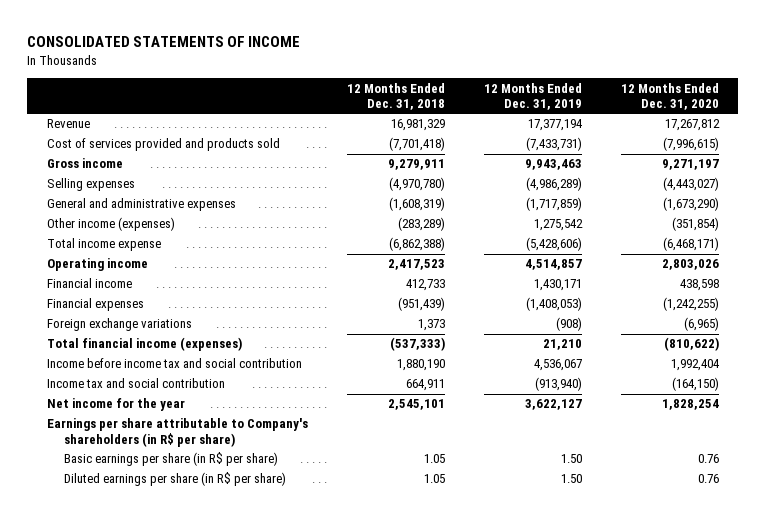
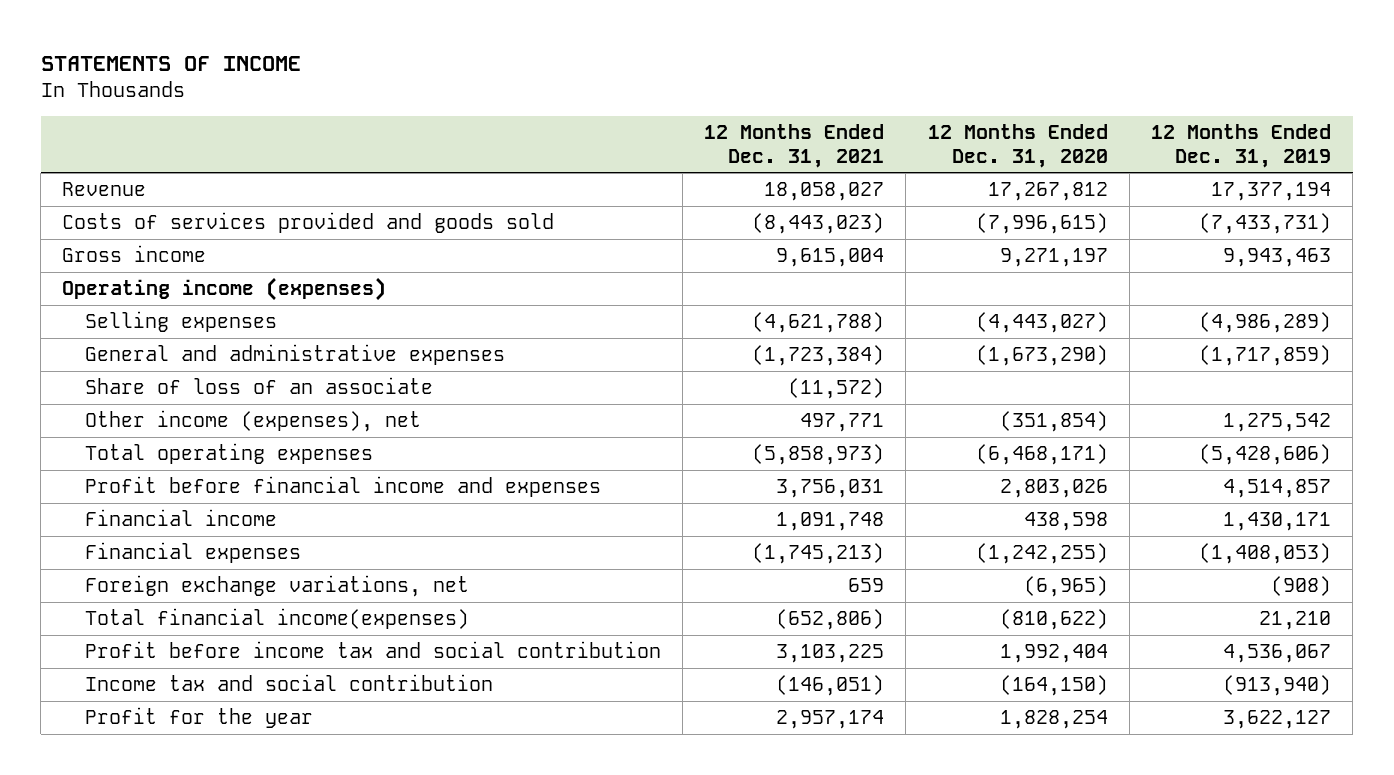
- CONSOLIDATED STATEMENTS OF INCOME
+ STATEMENTS OF INCOME
- | 12 Months Ended Dec. 31, 2018 | 12 Months Ended Dec. 31, 2019 | 12 Months Ended Dec. 31, 2020
+ | 12 Months Ended Dec. 31, 2021 | 12 Months Ended Dec. 31, 2020 | 12 Months Ended Dec. 31, 2019
- Cost of services provided and products sold | (7,701,418) | (7,433,731) | (7,996,615)
+ Costs of services provided and goods sold | (8,443,023) | (7,996,615) | (7,433,731)
+ Operating income (expenses)
- Other income (expenses) | (283,289) | 1,275,542 | (351,854)
- Total income expense | (6,862,388) | (5,428,606) | (6,468,171)
- Operating income | 2,417,523 | 4,514,857 | 2,803,026
+ Share of loss of an associate | (11,572) | |
+ Other income (expenses), net | 497,771 | (351,854) | 1,275,542
+ Total operating expenses | (5,858,973) | (6,468,171) | (5,428,606)
+ Profit before financial income and expenses | 3,756,031 | 2,803,026 | 4,514,857
- Foreign exchange variations | 1,373 | (908) | (6,965)
- Total financial income (expenses) | (537,333) | 21,210 | (810,622)
- Income before income tax and social contribution | 1,880,190 | 4,536,067 | 1,992,404
+ Foreign exchange variations, net | 659 | (6,965) | (908)
+ Total financial income(expenses) | (652,806) | (810,622) | 21,210
+ Profit before income tax and social contribution | 3,103,225 | 1,992,404 | 4,536,067
- Net income for the year | 2,545,101 | 3,622,127 | 1,828,254
- Earnings per share attributable to Company's shareholders (in R$ per share)
- Basic earnings per share (in R$ per share) | 1.05 | 1.50 | 0.76
- Diluted earnings per share (in R$ per share) | 1.05 | 1.50 | 0.76
+ Profit for the year | 2,957,174 | 1,828,254 | 3,622,127

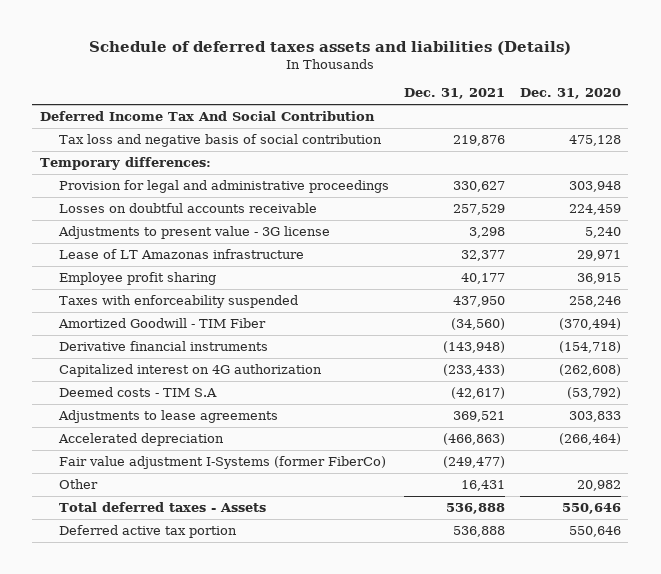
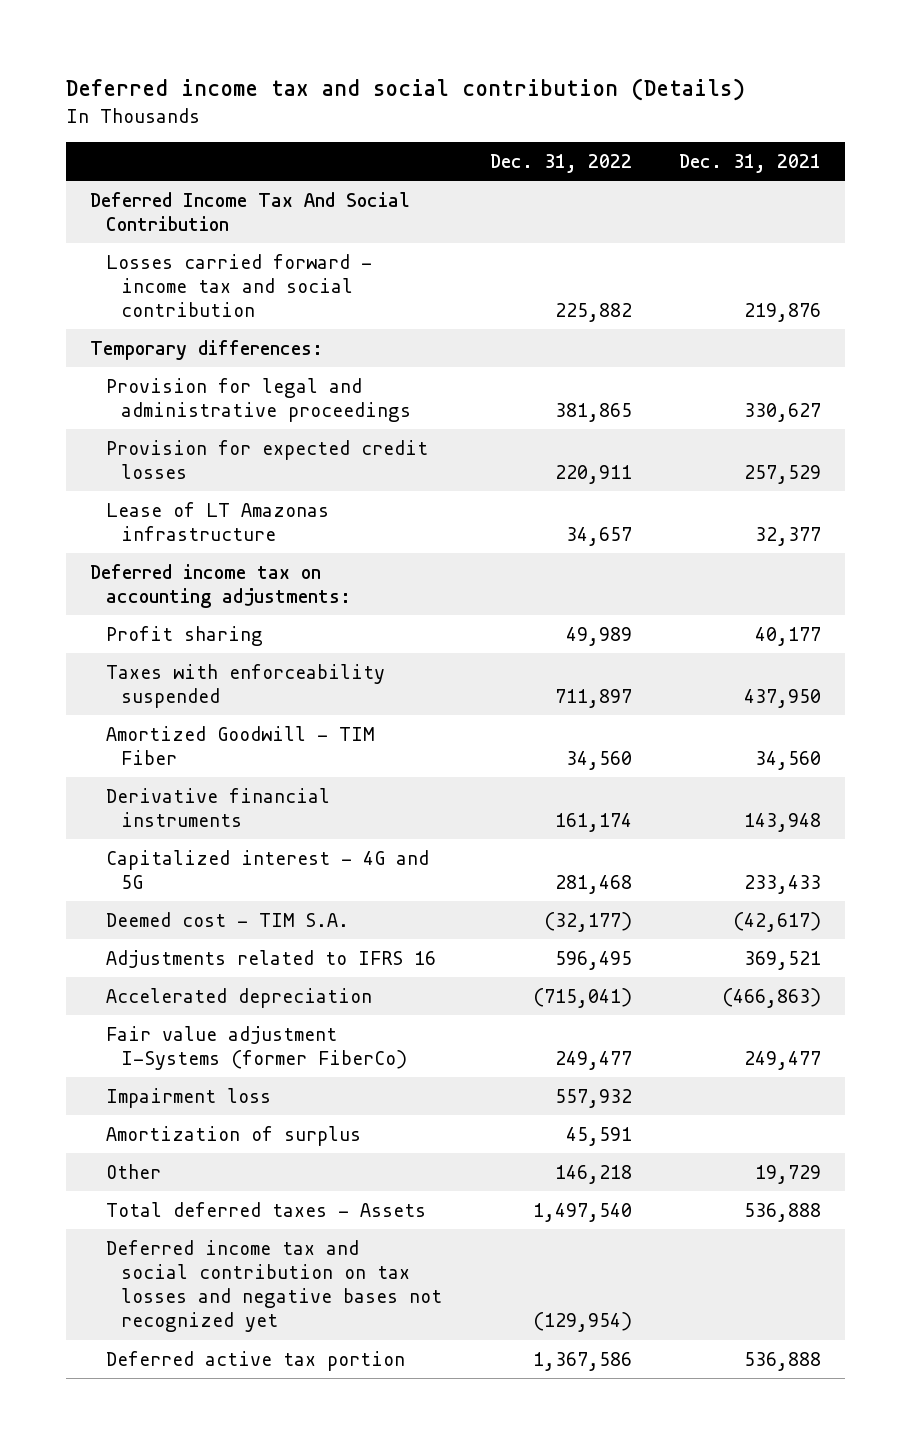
- Schedule of deferred taxes assets and liabilities (Details)
+ Deferred income tax and social contribution (Details)
- | Dec. 31, 2021 | Dec. 31, 2020
+ | Dec. 31, 2022 | Dec. 31, 2021
- Tax loss and negative basis of social contribution | 219,876 | 475,128
+ Losses carried forward - income tax and social contribution | 225,882 | 219,876
- Losses on doubtful accounts receivable | 257,529 | 224,459
- Adjustments to present value - 3G license | 3,298 | 5,240
+ Provision for expected credit losses | 220,911 | 257,529
- Employee profit sharing | 40,177 | 36,915
+ Deferred income tax on accounting adjustments:
+ Profit sharing | 49,989 | 40,177
- Amortized Goodwill - TIM Fiber | (34,560) | (370,494)
- Derivative financial instruments | (143,948) | (154,718)
- Capitalized interest on 4G authorization | (233,433) | (262,608)
- Deemed costs - TIM S.A | (42,617) | (53,792)
- Adjustments to lease agreements | 369,521 | 303,833
+ Amortized Goodwill - TIM Fiber | 34,560 | 34,560
+ Derivative financial instruments | 161,174 | 143,948
+ Capitalized interest - 4G and 5G | 281,468 | 233,433
+ Deemed cost - TIM S.A. | (32,177) | (42,617)
+ Adjustments related to IFRS 16 | 596,495 | 369,521
- Fair value adjustment I-Systems (former FiberCo) | (249,477) |
- Other | 16,431 | 20,982
+ Fair value adjustment I-Systems (former FiberCo) | 249,477 | 249,477
+ Impairment loss | 557,932 |
+ Amortization of surplus | 45,591 |
+ Other | 146,218 | 19,729
+ Deferred income tax and social contribution on tax losses and negative bases not recognized yet | (129,954) |

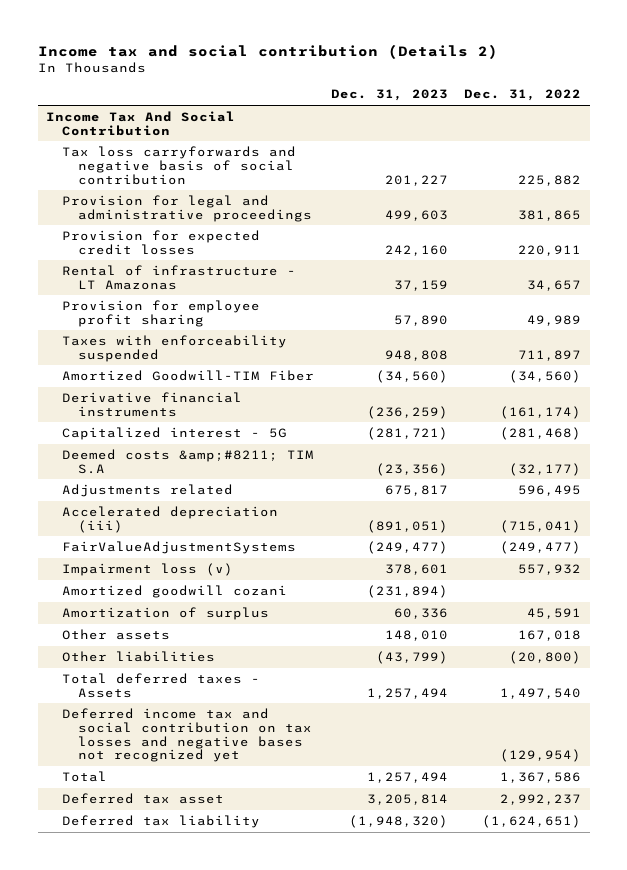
- Deferred income tax and social contribution (Details)
+ Income tax and social contribution (Details 2)
- | Dec. 31, 2022 | Dec. 31, 2021
+ | Dec. 31, 2023 | Dec. 31, 2022
- Deferred Income Tax And Social Contribution
- Losses carried forward - income tax and social contribution | 225,882 | 219,876
- Temporary differences:
+ Income Tax And Social Contribution
+ Tax loss carryforwards and negative basis of social contribution | 201,227 | 225,882
- Lease of LT Amazonas infrastructure | 34,657 | 32,377
- Deferred income tax on accounting adjustments:
- Profit sharing | 49,989 | 40,177
+ Rental of infrastructure - LT Amazonas | 37,159 | 34,657
+ Provision for employee profit sharing | 57,890 | 49,989
- Amortized Goodwill - TIM Fiber | 34,560 | 34,560
- Derivative financial instruments | 161,174 | 143,948
- Capitalized interest - 4G and 5G | 281,468 | 233,433
- Deemed cost - TIM S.A. | (32,177) | (42,617)
- Adjustments related to IFRS 16 | 596,495 | 369,521
- Accelerated depreciation | (715,041) | (466,863)
- Fair value adjustment I-Systems (former FiberCo) | 249,477 | 249,477
- Impairment loss | 557,932 |
+ Amortized Goodwill-TIM Fiber | (34,560) | (34,560)
+ Derivative financial instruments | (236,259) | (161,174)
+ Capitalized interest - 5G | (281,721) | (281,468)
+ Deemed costs &amp;#8211; TIM S.A | (23,356) | (32,177)
+ Adjustments related | 675,817 | 596,495
+ Accelerated depreciation (iii) | (891,051) | (715,041)
+ FairValueAdjustmentSystems | (249,477) | (249,477)
+ Impairment loss (v) | 378,601 | 557,932
+ Amortized goodwill cozani | (231,894) |
- Other | 146,218 | 19,729
+ Other assets | 148,010 | 167,018
+ Other liabilities | (43,799) | (20,800)
- Deferred active tax portion | 1,367,586 | 536,888
+ Total | 1,257,494 | 1,367,586
+ Deferred tax asset | 3,205,814 | 2,992,237
+ Deferred tax liability | (1,948,320) | (1,624,651)

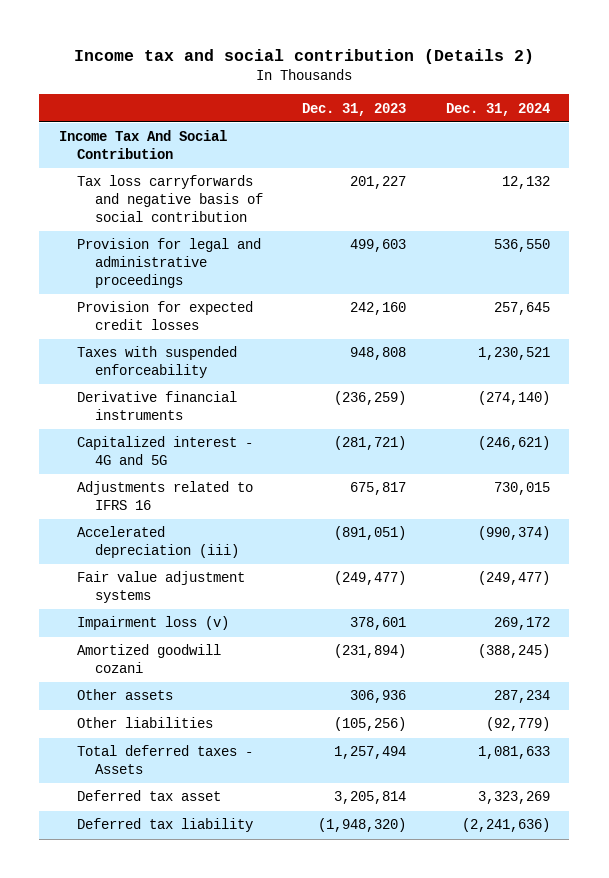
- | Dec. 31, 2023 | Dec. 31, 2022
+ | Dec. 31, 2023 | Dec. 31, 2024
- Rental of infrastructure - LT Amazonas | 37,159 | 34,657
- Provision for employee profit sharing | 57,890 | 49,989
- Taxes with enforceability suspended | 948,808 | 711,897
- Amortized Goodwill-TIM Fiber | (34,560) | (34,560)
+ Taxes with suspended enforceability | 948,808 | 1,230,521
- Capitalized interest - 5G | (281,721) | (281,468)
- Deemed costs &amp;#8211; TIM S.A | (23,356) | (32,177)
- Adjustments related | 675,817 | 596,495
+ Capitalized interest - 4G and 5G | (281,721) | (246,621)
+ Adjustments related to IFRS 16 | 675,817 | 730,015
- FairValueAdjustmentSystems | (249,477) | (249,477)
+ Fair value adjustment systems | (249,477) | (249,477)
- Amortization of surplus | 60,336 | 45,591
- Other assets | 148,010 | 167,018
- Other liabilities | (43,799) | (20,800)
+ Other assets | 306,936 | 287,234
+ Other liabilities | (105,256) | (92,779)
- Deferred income tax and social contribution on tax losses and negative bases not recognized yet | | (129,954)
- Total | 1,257,494 | 1,367,586

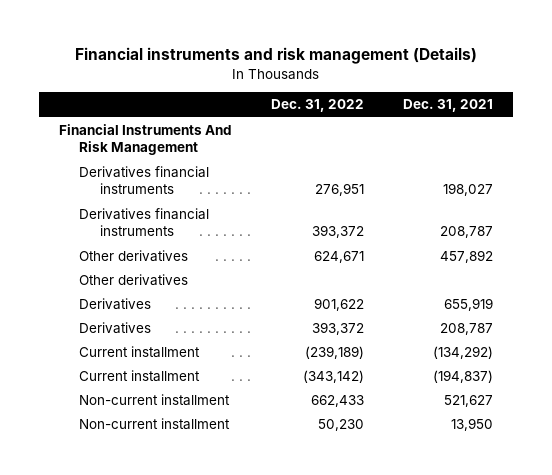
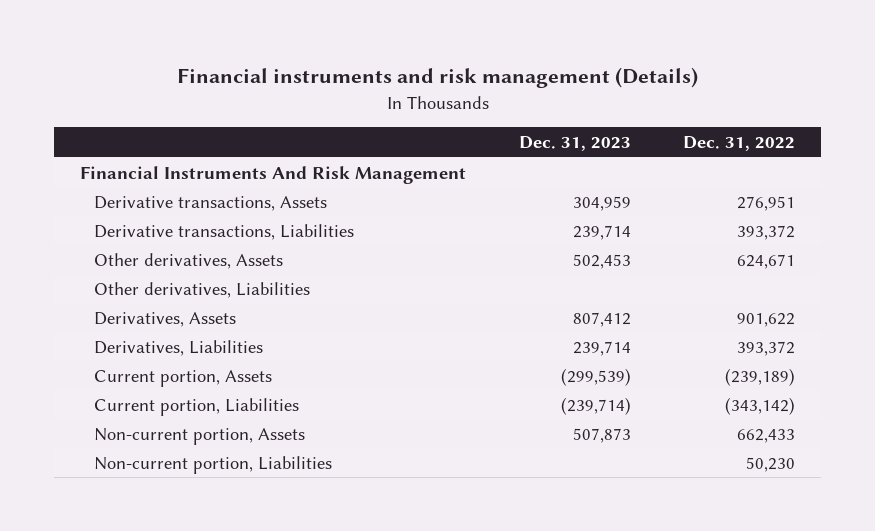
- | Dec. 31, 2022 | Dec. 31, 2021
+ | Dec. 31, 2023 | Dec. 31, 2022
- Derivatives financial instruments | 276,951 | 198,027
- Derivatives financial instruments | 393,372 | 208,787
- Other derivatives | 624,671 | 457,892
- Other derivatives
- Derivatives | 901,622 | 655,919
- Derivatives | 393,372 | 208,787
- Current installment | (239,189) | (134,292)
- Current installment | (343,142) | (194,837)
- Non-current installment | 662,433 | 521,627
- Non-current installment | 50,230 | 13,950
+ Derivative transactions, Assets | 304,959 | 276,951
+ Derivative transactions, Liabilities | 239,714 | 393,372
+ Other derivatives, Assets | 502,453 | 624,671
+ Other derivatives, Liabilities
+ Derivatives, Assets | 807,412 | 901,622
+ Derivatives, Liabilities | 239,714 | 393,372
+ Current portion, Assets | (299,539) | (239,189)
+ Current portion, Liabilities | (239,714) | (343,142)
+ Non-current portion, Assets | 507,873 | 662,433
+ Non-current portion, Liabilities | | 50,230

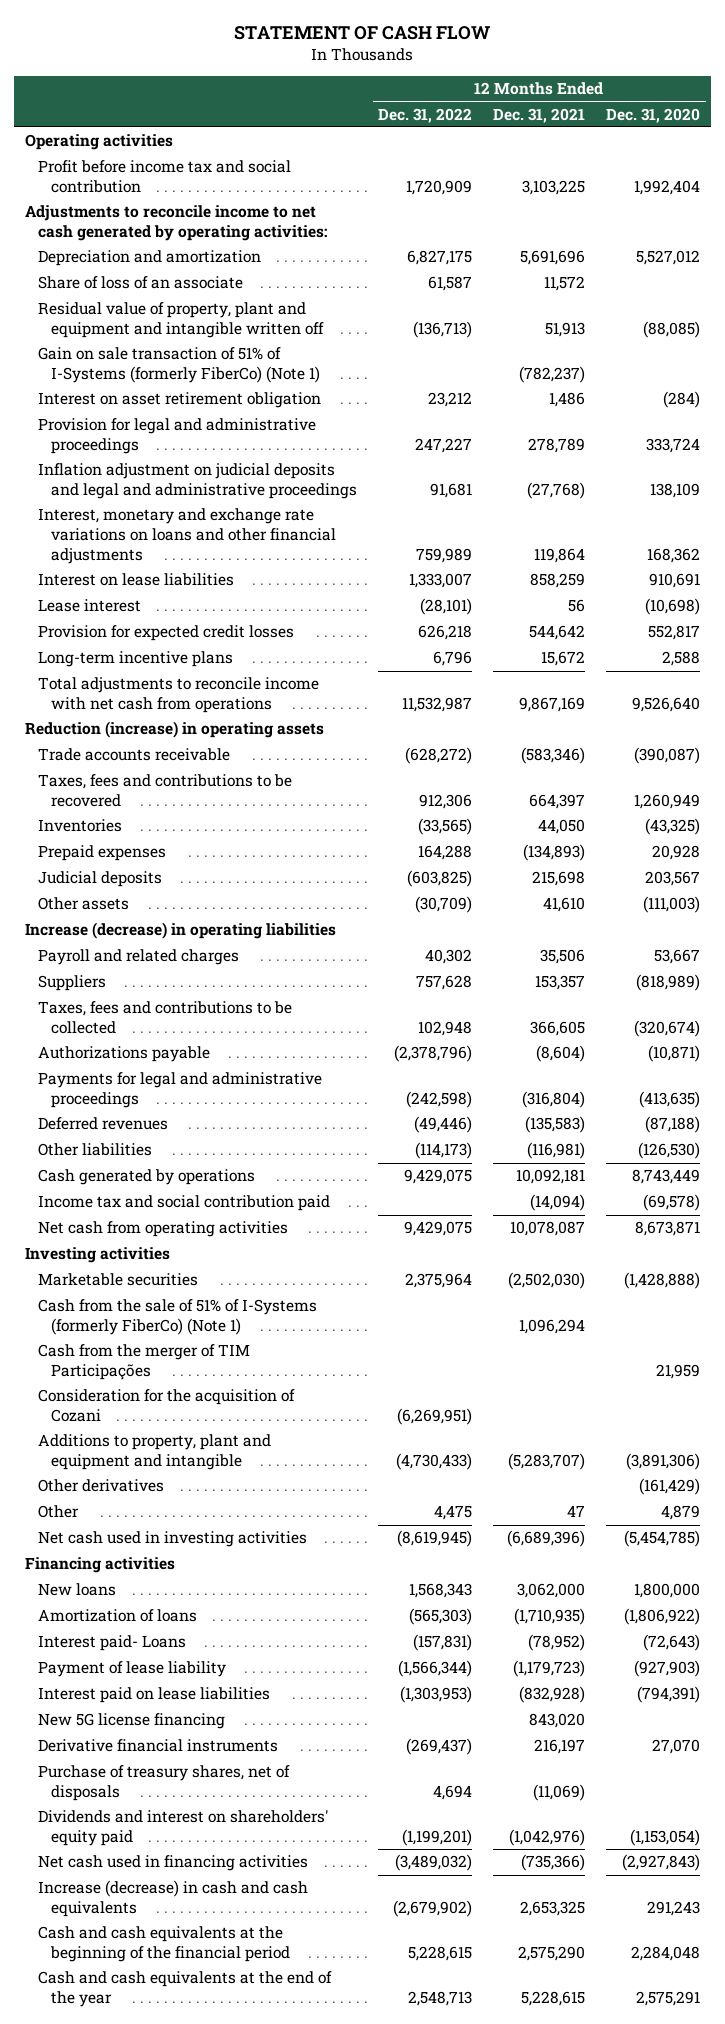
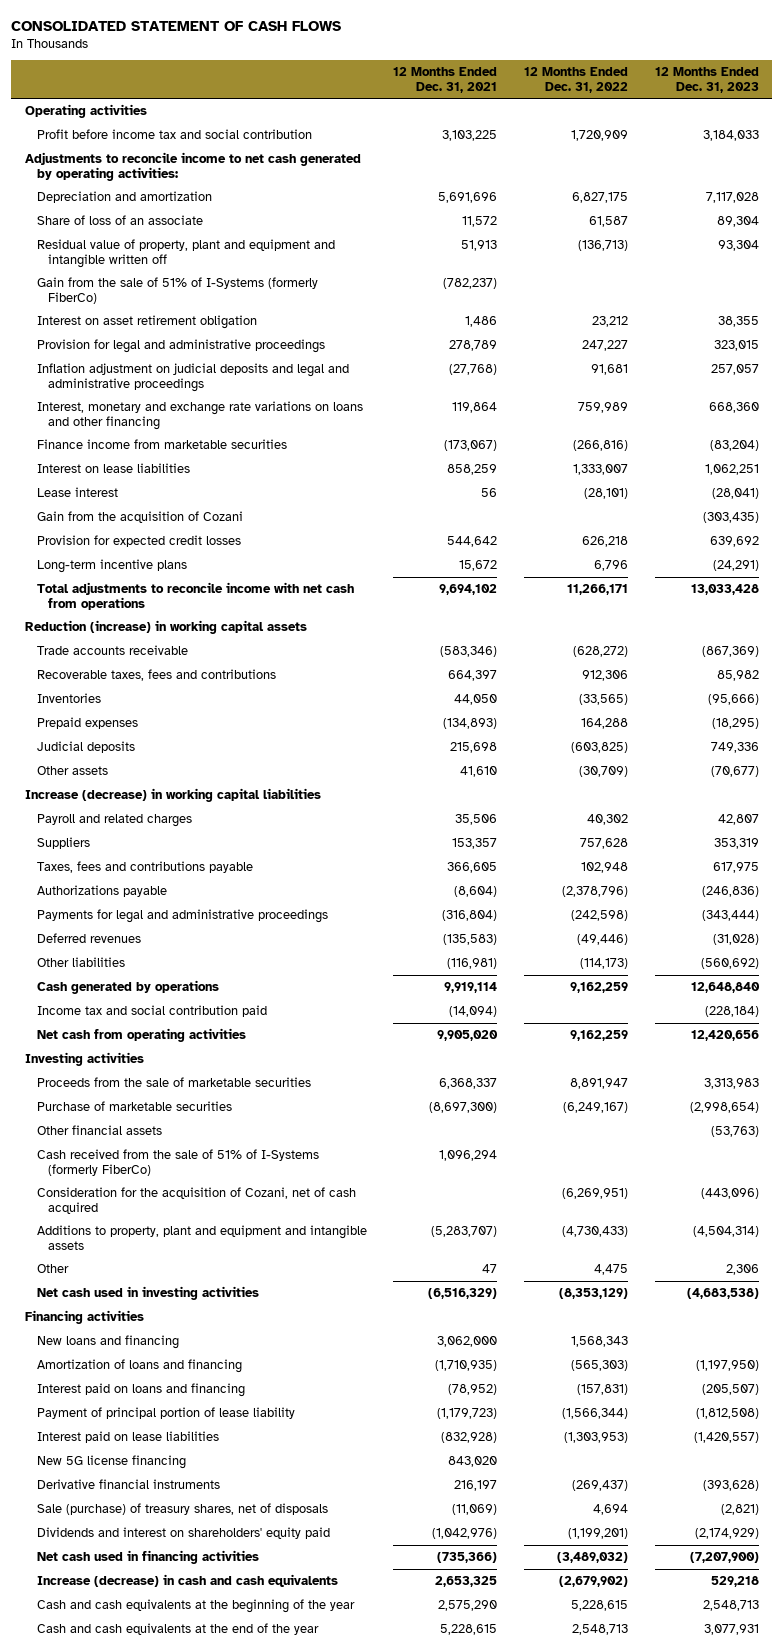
- STATEMENT OF CASH FLOW
+ CONSOLIDATED STATEMENT OF CASH FLOWS
- | 12 Months Ended Dec. 31, 2022 | 12 Months Ended Dec. 31, 2021 | 12 Months Ended Dec. 31, 2020
+ | 12 Months Ended Dec. 31, 2021 | 12 Months Ended Dec. 31, 2022 | 12 Months Ended Dec. 31, 2023
- Gain on sale transaction of 51% of I-Systems (formerly FiberCo) (Note 1) | | (782,237) |
+ Gain from the sale of 51% of I-Systems (formerly FiberCo) | (782,237) | |
- Interest, monetary and exchange rate variations on loans and other financial adjustments | 759,989 | 119,864 | 168,362
+ Interest, monetary and exchange rate variations on loans and other financing | 119,864 | 759,989 | 668,360
+ Finance income from marketable securities | (173,067) | (266,816) | (83,204)
+ Gain from the acquisition of Cozani | | | (303,435)
- Total adjustments to reconcile income with net cash from operations | 11,532,987 | 9,867,169 | 9,526,640
- Reduction (increase) in operating assets
+ Total adjustments to reconcile income with net cash from operations | 9,694,102 | 11,266,171 | 13,033,428
+ Reduction (increase) in working capital assets
- Taxes, fees and contributions to be recovered | 912,306 | 664,397 | 1,260,949
+ Recoverable taxes, fees and contributions | 664,397 | 912,306 | 85,982
- Increase (decrease) in operating liabilities
+ Increase (decrease) in working capital liabilities
- Taxes, fees and contributions to be collected | 102,948 | 366,605 | (320,674)
+ Taxes, fees and contributions payable | 366,605 | 102,948 | 617,975
- Cash generated by operations | 9,429,075 | 10,092,181 | 8,743,449
+ Cash generated by operations | 9,919,114 | 9,162,259 | 12,648,840
- Net cash from operating activities | 9,429,075 | 10,078,087 | 8,673,871
+ Net cash from operating activities | 9,905,020 | 9,162,259 | 12,420,656
- Marketable securities | 2,375,964 | (2,502,030) | (1,428,888)
- Cash from the sale of 51% of I-Systems (formerly FiberCo) (Note 1) | | 1,096,294 |
- Cash from the merger of TIM Participações | | | 21,959
- Consideration for the acquisition of Cozani | (6,269,951) | |
- Additions to property, plant and equipment and intangible | (4,730,433) | (5,283,707) | (3,891,306)
- Other derivatives | | | (161,429)
+ Proceeds from the sale of marketable securities | 6,368,337 | 8,891,947 | 3,313,983
+ Purchase of marketable securities | (8,697,300) | (6,249,167) | (2,998,654)
+ Other financial assets | | | (53,763)
+ Cash received from the sale of 51% of I-Systems (formerly FiberCo) | 1,096,294 | |
+ Consideration for the acquisition of Cozani, net of cash acquired | | (6,269,951) | (443,096)
+ Additions to property, plant and equipment and intangible assets | (5,283,707) | (4,730,433) | (4,504,314)
- Net cash used in investing activities | (8,619,945) | (6,689,396) | (5,454,785)
+ Net cash used in investing activities | (6,516,329) | (8,353,129) | (4,683,538)
- New loans | 1,568,343 | 3,062,000 | 1,800,000
- Amortization of loans | (565,303) | (1,710,935) | (1,806,922)
- Interest paid- Loans | (157,831) | (78,952) | (72,643)
- Payment of lease liability | (1,566,344) | (1,179,723) | (927,903)
+ New loans and financing | 3,062,000 | 1,568,343 |
+ Amortization of loans and financing | (1,710,935) | (565,303) | (1,197,950)
+ Interest paid on loans and financing | (78,952) | (157,831) | (205,507)
+ Payment of principal portion of lease liability | (1,179,723) | (1,566,344) | (1,812,508)
- Purchase of treasury shares, net of disposals | 4,694 | (11,069) |
+ Sale (purchase) of treasury shares, net of disposals | (11,069) | 4,694 | (2,821)
- Cash and cash equivalents at the beginning of the financial period | 5,228,615 | 2,575,290 | 2,284,048
+ Cash and cash equivalents at the beginning of the year | 2,575,290 | 5,228,615 | 2,548,713

